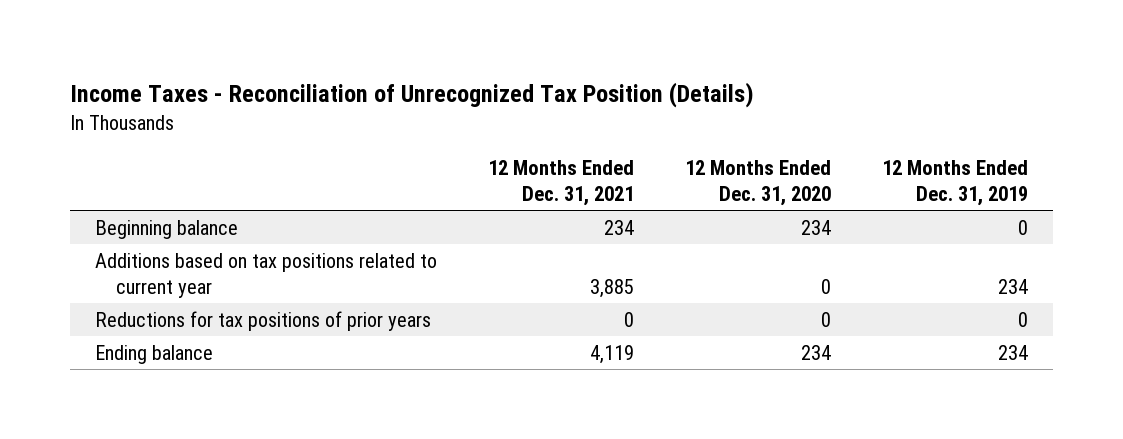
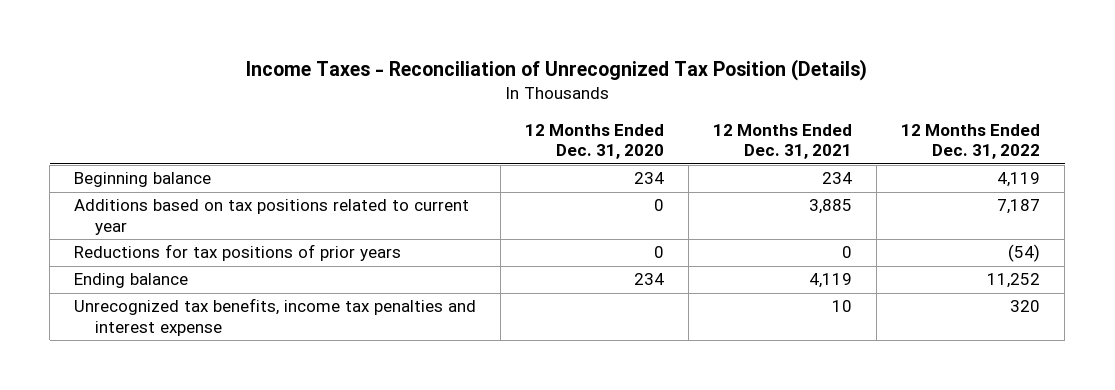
- | 12 Months Ended Dec. 31, 2021 | 12 Months Ended Dec. 31, 2020 | 12 Months Ended Dec. 31, 2019
+ | 12 Months Ended Dec. 31, 2020 | 12 Months Ended Dec. 31, 2021 | 12 Months Ended Dec. 31, 2022
+ Unrecognized tax benefits, income tax penalties and interest expense | | 10 | 320

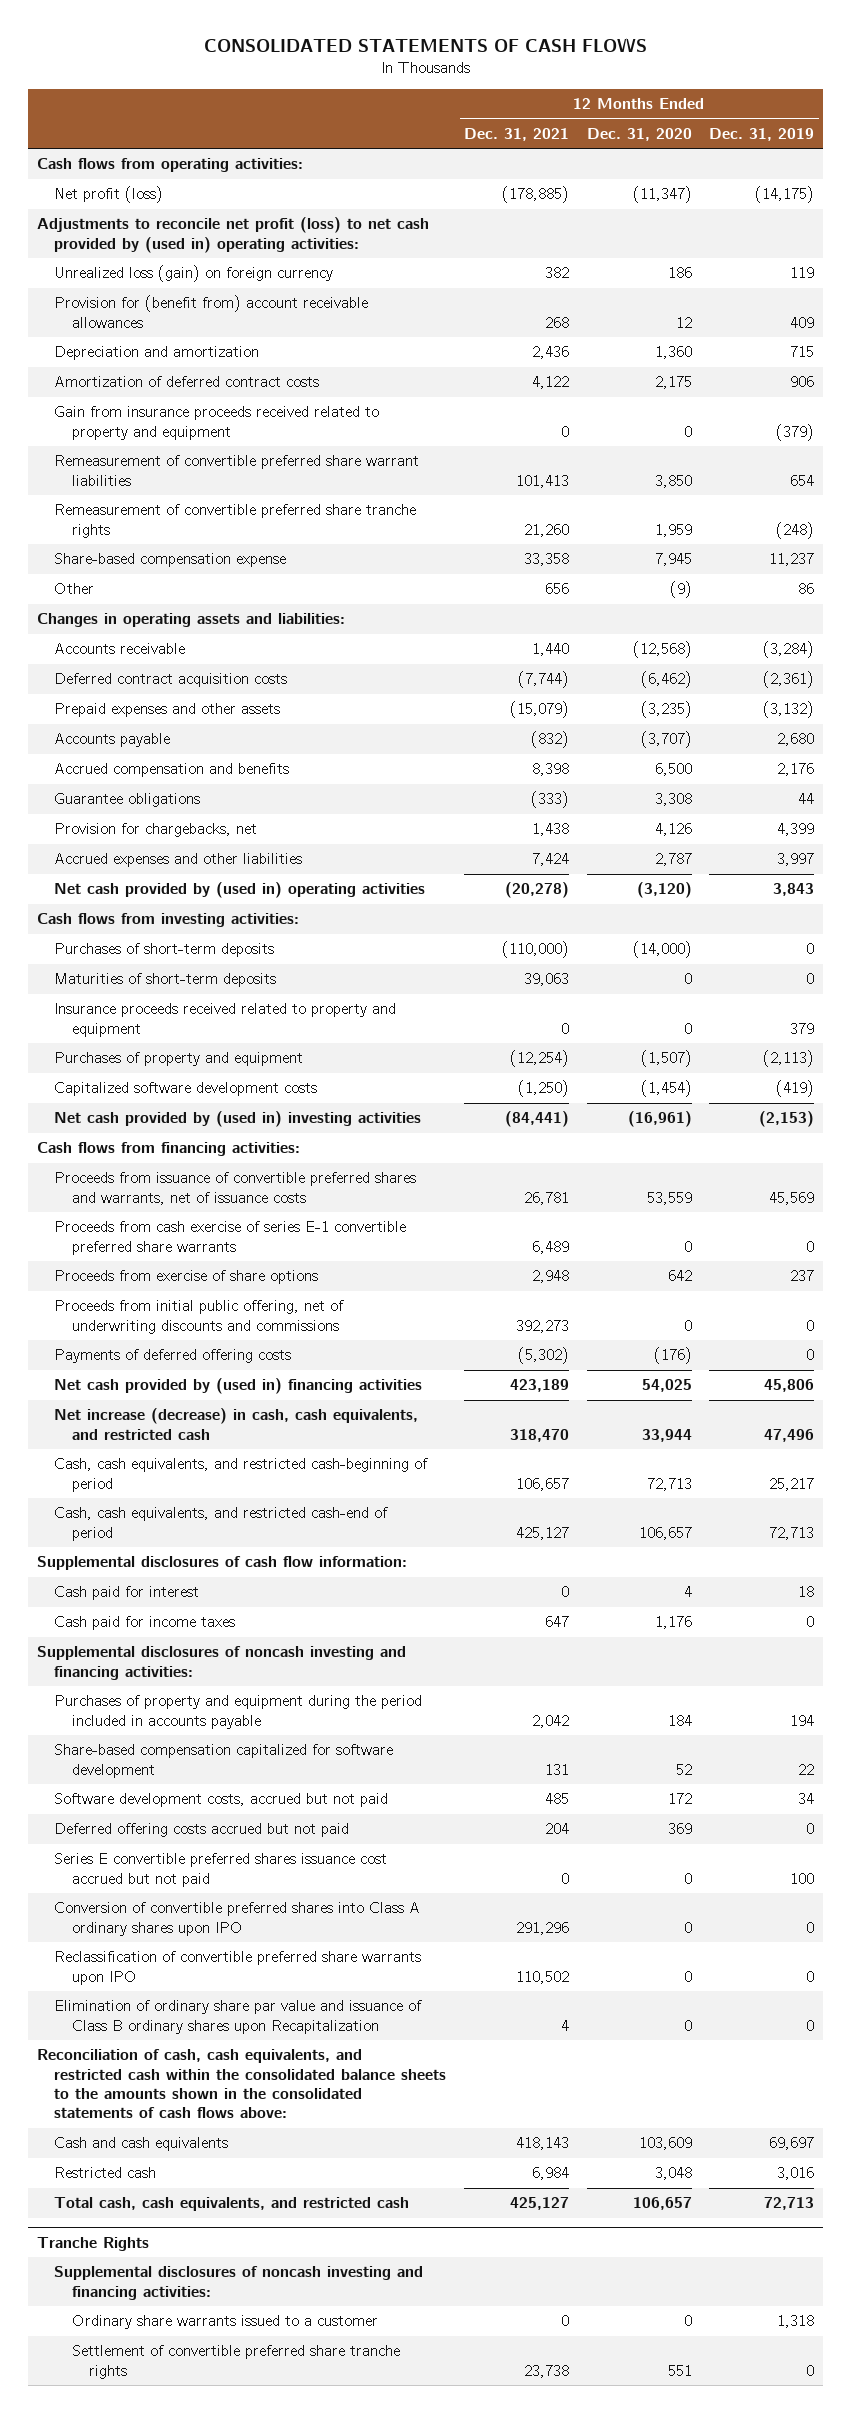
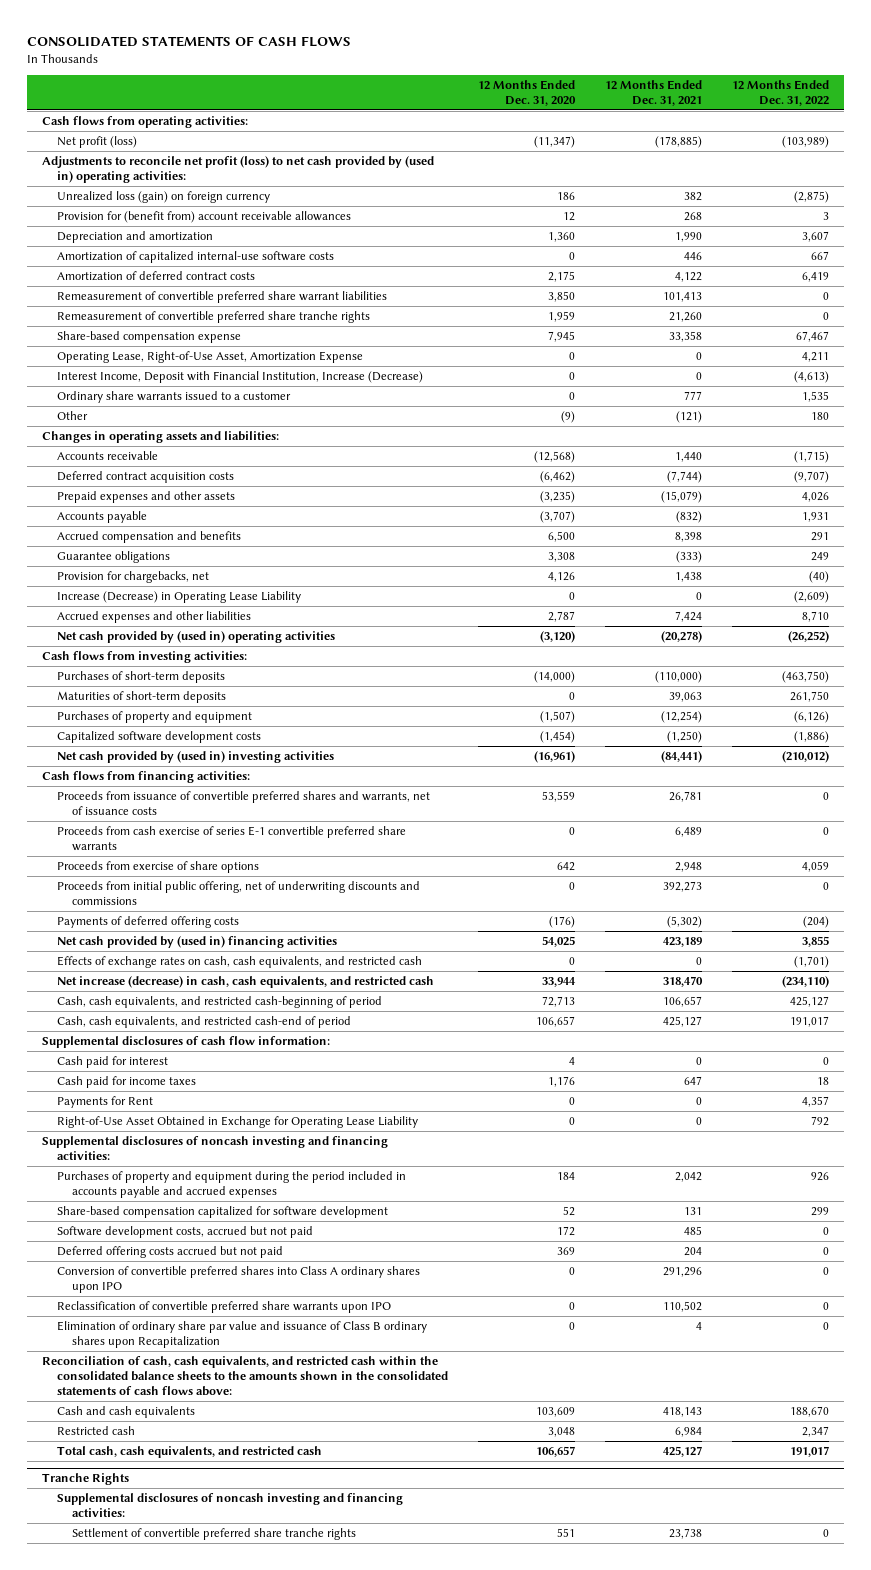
- | 12 Months Ended Dec. 31, 2021 | 12 Months Ended Dec. 31, 2020 | 12 Months Ended Dec. 31, 2019
+ | 12 Months Ended Dec. 31, 2020 | 12 Months Ended Dec. 31, 2021 | 12 Months Ended Dec. 31, 2022
- Depreciation and amortization | 2,436 | 1,360 | 715
+ Depreciation and amortization | 1,360 | 1,990 | 3,607
+ Amortization of capitalized internal-use software costs | 0 | 446 | 667
- Gain from insurance proceeds received related to property and equipment | 0 | 0 | (379)
- Other | 656 | (9) | 86
+ Operating Lease, Right-of-Use Asset, Amortization Expense | 0 | 0 | 4,211
+ Interest Income, Deposit with Financial Institution, Increase (Decrease) | 0 | 0 | (4,613)
+ Ordinary share warrants issued to a customer | 0 | 777 | 1,535
+ Other | (9) | (121) | 180
+ Increase (Decrease) in Operating Lease Liability | 0 | 0 | (2,609)
- Insurance proceeds received related to property and equipment | 0 | 0 | 379
+ Effects of exchange rates on cash, cash equivalents, and restricted cash | 0 | 0 | (1,701)
+ Payments for Rent | 0 | 0 | 4,357
+ Right-of-Use Asset Obtained in Exchange for Operating Lease Liability | 0 | 0 | 792
- Purchases of property and equipment during the period included in accounts payable | 2,042 | 184 | 194
+ Purchases of property and equipment during the period included in accounts payable and accrued expenses | 184 | 2,042 | 926
- Series E convertible preferred shares issuance cost accrued but not paid | 0 | 0 | 100
@ Tranche Rights
- Ordinary share warrants issued to a customer | 0 | 0 | 1,318

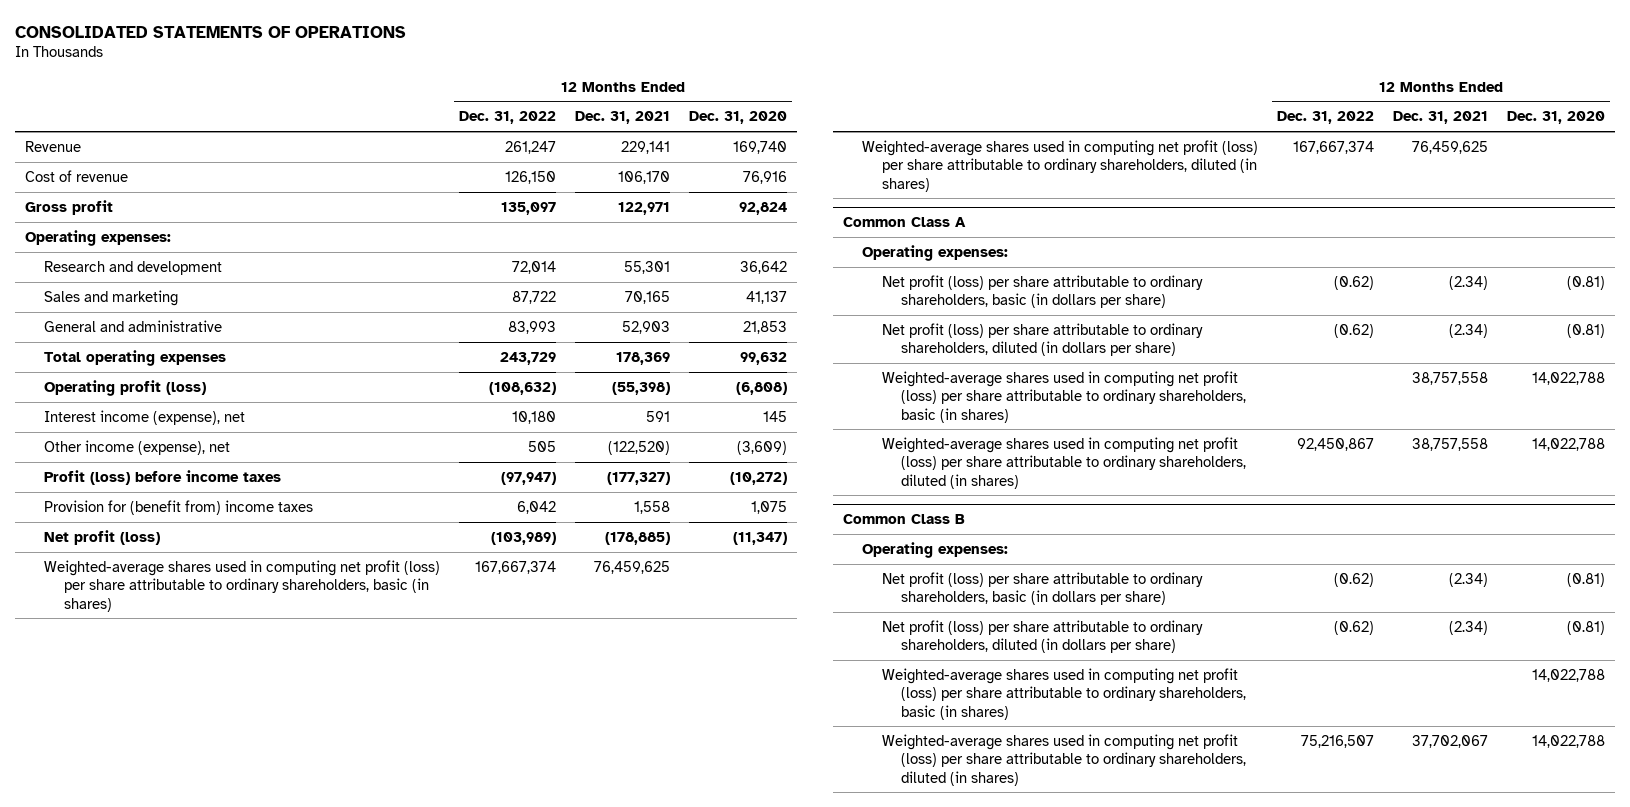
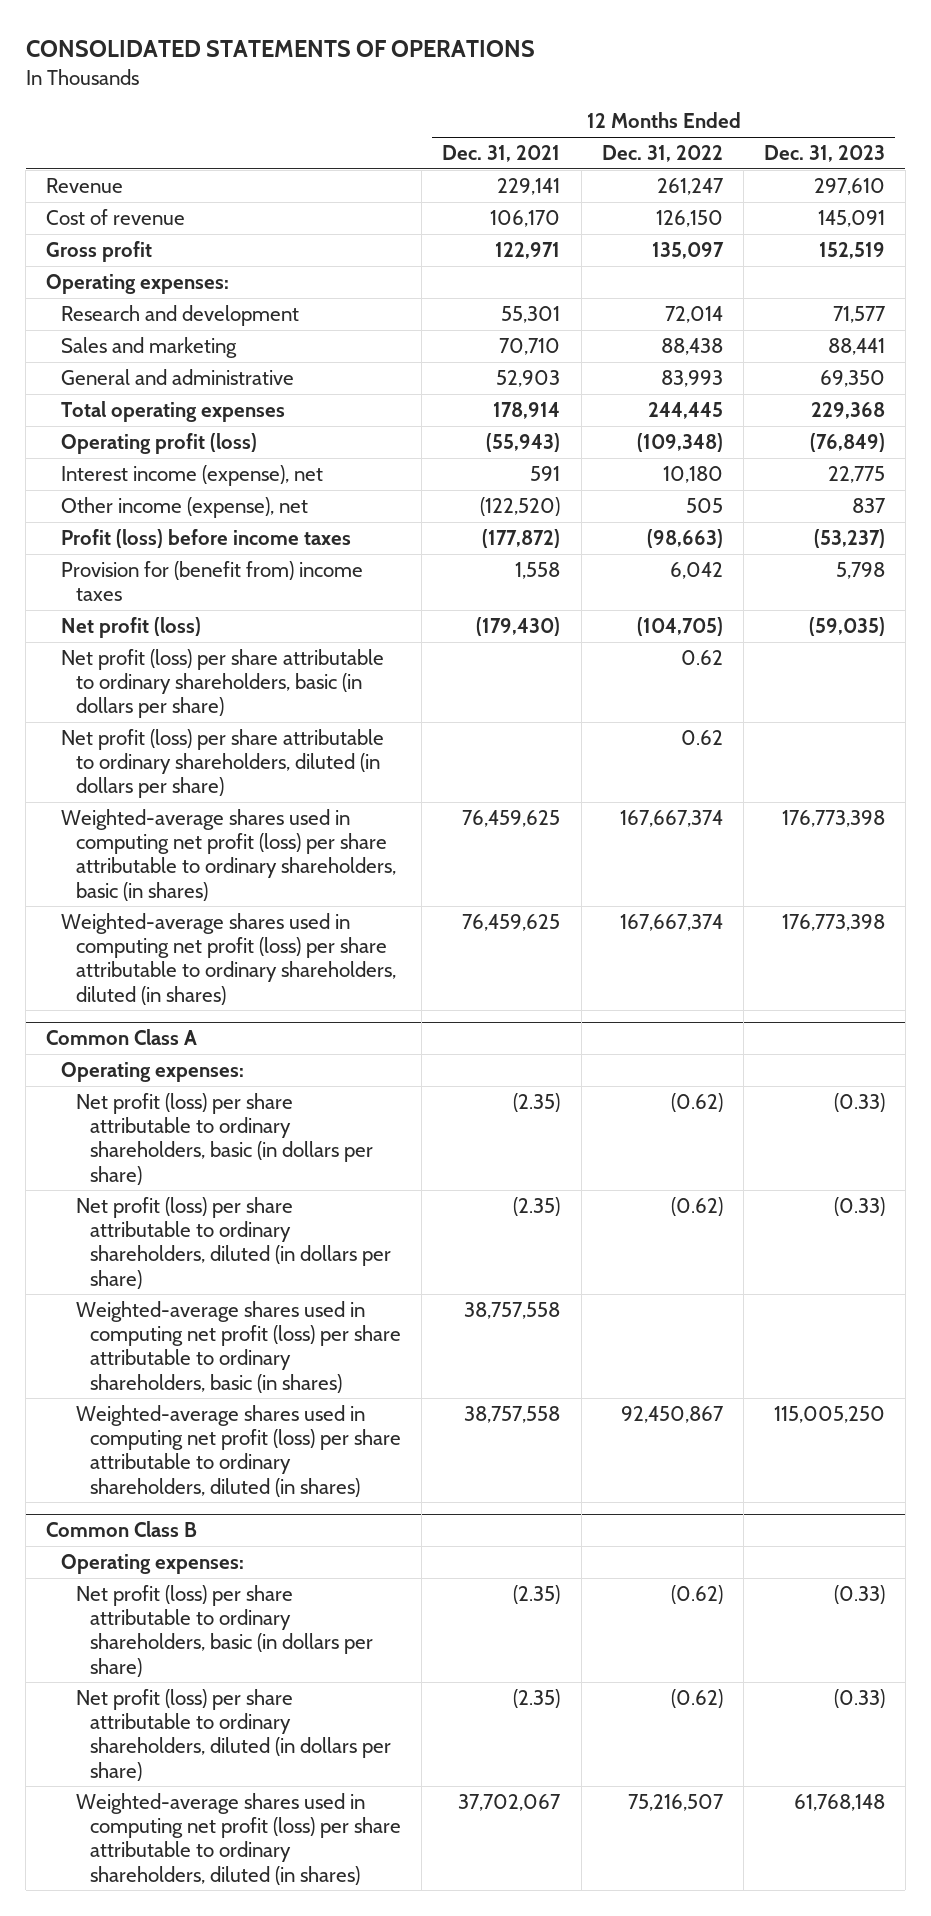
- | 12 Months Ended Dec. 31, 2022 | 12 Months Ended Dec. 31, 2021 | 12 Months Ended Dec. 31, 2020
+ | 12 Months Ended Dec. 31, 2021 | 12 Months Ended Dec. 31, 2022 | 12 Months Ended Dec. 31, 2023
- Sales and marketing | 87,722 | 70,165 | 41,137
+ Sales and marketing | 70,710 | 88,438 | 88,441
- Total operating expenses | 243,729 | 178,369 | 99,632
- Operating profit (loss) | (108,632) | (55,398) | (6,808)
+ Total operating expenses | 178,914 | 244,445 | 229,368
+ Operating profit (loss) | (55,943) | (109,348) | (76,849)
- Profit (loss) before income taxes | (97,947) | (177,327) | (10,272)
+ Profit (loss) before income taxes | (177,872) | (98,663) | (53,237)
- Net profit (loss) | (103,989) | (178,885) | (11,347)
+ Net profit (loss) | (179,430) | (104,705) | (59,035)
+ Net profit (loss) per share attributable to ordinary shareholders, basic (in dollars per share) | | 0.62 |
+ Net profit (loss) per share attributable to ordinary shareholders, diluted (in dollars per share) | | 0.62 |
@ Common Class A
- Net profit (loss) per share attributable to ordinary shareholders, basic (in dollars per share) | (0.62) | (2.34) | (0.81)
- Net profit (loss) per share attributable to ordinary shareholders, diluted (in dollars per share) | (0.62) | (2.34) | (0.81)
+ Net profit (loss) per share attributable to ordinary shareholders, basic (in dollars per share) | (2.35) | (0.62) | (0.33)
+ Net profit (loss) per share attributable to ordinary shareholders, diluted (in dollars per share) | (2.35) | (0.62) | (0.33)
@ Common Class B
- Net profit (loss) per share attributable to ordinary shareholders, basic (in dollars per share) | (0.62) | (2.34) | (0.81)
- Net profit (loss) per share attributable to ordinary shareholders, diluted (in dollars per share) | (0.62) | (2.34) | (0.81)
- Weighted-average shares used in computing net profit (loss) per share attributable to ordinary shareholders, basic (in shares) | | | 14,022,788
+ Net profit (loss) per share attributable to ordinary shareholders, basic (in dollars per share) | (2.35) | (0.62) | (0.33)
+ Net profit (loss) per share attributable to ordinary shareholders, diluted (in dollars per share) | (2.35) | (0.62) | (0.33)

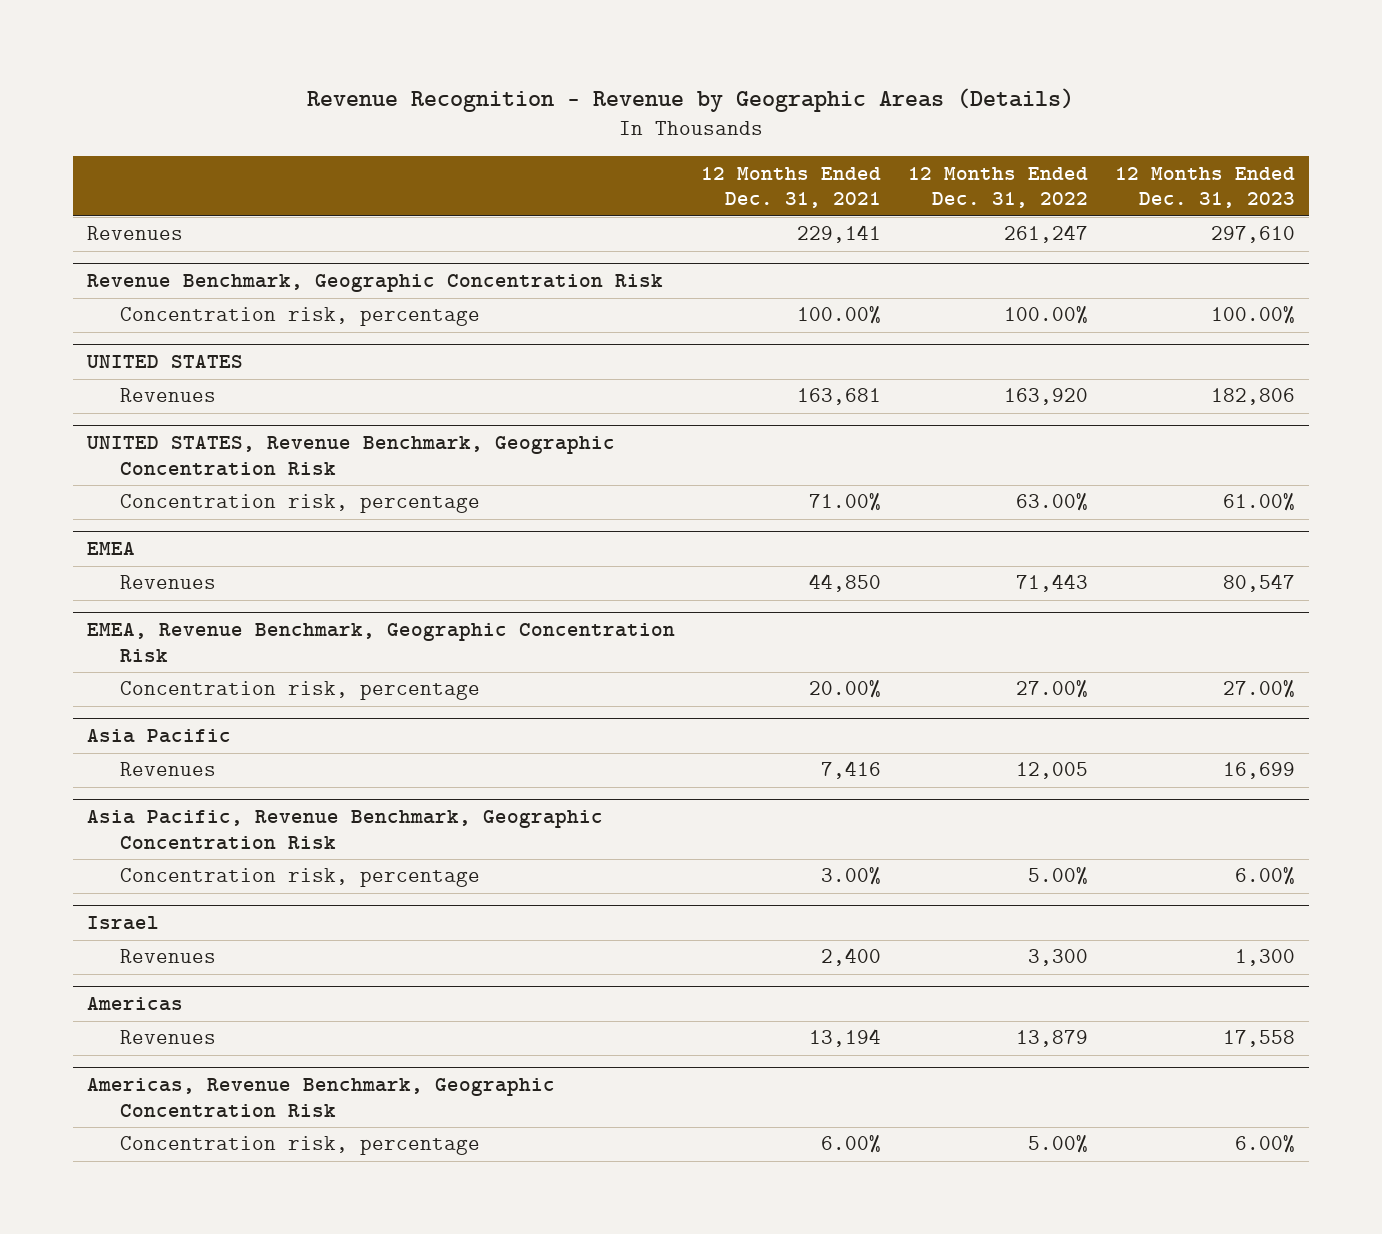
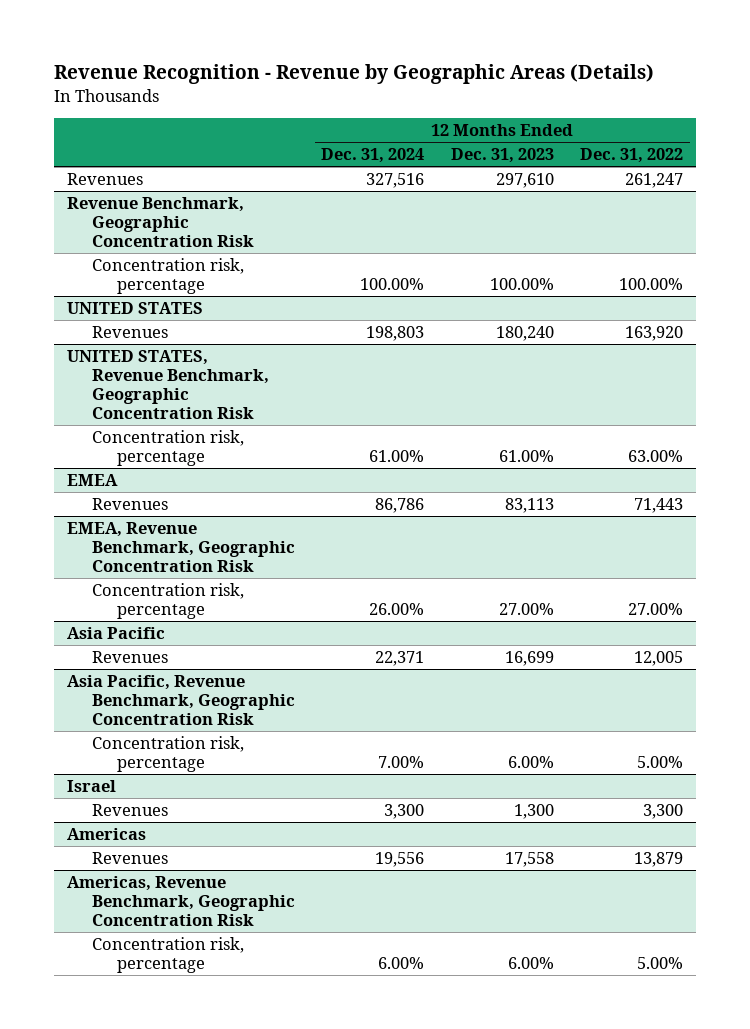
- | 12 Months Ended Dec. 31, 2021 | 12 Months Ended Dec. 31, 2022 | 12 Months Ended Dec. 31, 2023
+ | 12 Months Ended Dec. 31, 2024 | 12 Months Ended Dec. 31, 2023 | 12 Months Ended Dec. 31, 2022
@ UNITED STATES
- Revenues | 163,681 | 163,920 | 182,806
+ Revenues | 198,803 | 180,240 | 163,920
@ EMEA
- Revenues | 44,850 | 71,443 | 80,547
+ Revenues | 86,786 | 83,113 | 71,443

